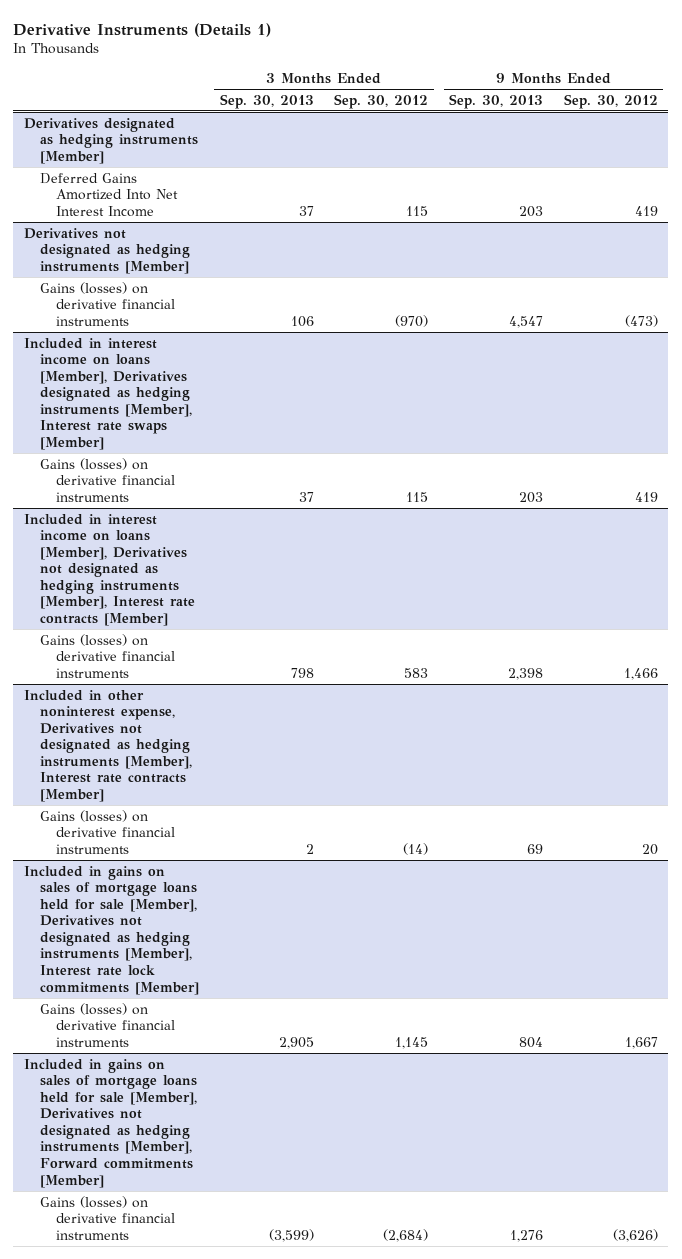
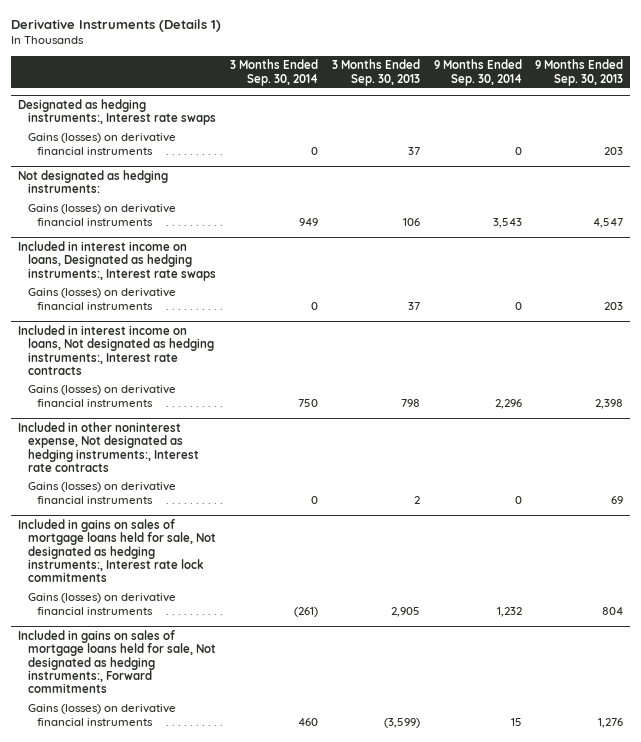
- | 3 Months Ended Sep. 30, 2013 | 3 Months Ended Sep. 30, 2012 | 9 Months Ended Sep. 30, 2013 | 9 Months Ended Sep. 30, 2012
+ | 3 Months Ended Sep. 30, 2014 | 3 Months Ended Sep. 30, 2013 | 9 Months Ended Sep. 30, 2014 | 9 Months Ended Sep. 30, 2013
- Derivatives designated as hedging instruments [Member]
- Deferred Gains Amortized Into Net Interest Income | 37 | 115 | 203 | 419
- Derivatives not designated as hedging instruments [Member]
+ Designated as hedging instruments:, Interest rate swaps
+ Gains (losses) on derivative financial instruments | 0 | 37 | 0 | 203
+ Not designated as hedging instruments:
- Included in interest income on loans [Member], Derivatives designated as hedging instruments [Member], Interest rate swaps [Member]
+ Included in interest income on loans, Designated as hedging instruments:, Interest rate swaps
- Included in interest income on loans [Member], Derivatives not designated as hedging instruments [Member], Interest rate contracts [Member]
+ Included in interest income on loans, Not designated as hedging instruments:, Interest rate contracts
- Included in other noninterest expense, Derivatives not designated as hedging instruments [Member], Interest rate contracts [Member]
+ Included in other noninterest expense, Not designated as hedging instruments:, Interest rate contracts
- Included in gains on sales of mortgage loans held for sale [Member], Derivatives not designated as hedging instruments [Member], Interest rate lock commitments [Member]
+ Included in gains on sales of mortgage loans held for sale, Not designated as hedging instruments:, Interest rate lock commitments
- Included in gains on sales of mortgage loans held for sale [Member], Derivatives not designated as hedging instruments [Member], Forward commitments [Member]
+ Included in gains on sales of mortgage loans held for sale, Not designated as hedging instruments:, Forward commitments

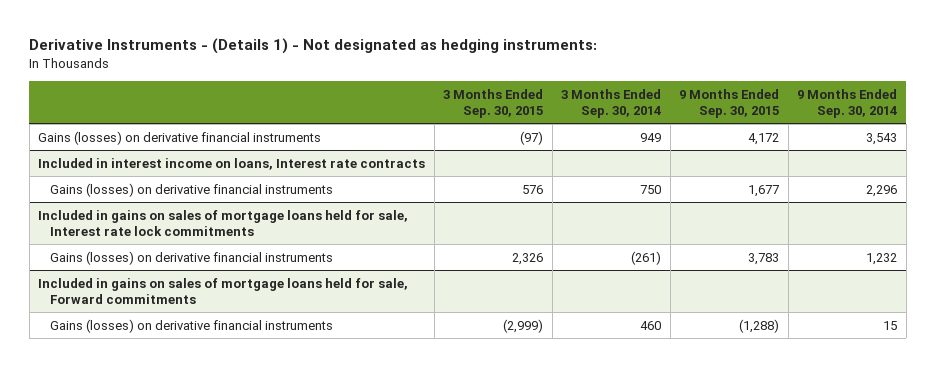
- Derivative Instruments (Details 1)
+ Derivative Instruments - (Details 1) - Not designated as hedging instruments:
- | 3 Months Ended Sep. 30, 2014 | 3 Months Ended Sep. 30, 2013 | 9 Months Ended Sep. 30, 2014 | 9 Months Ended Sep. 30, 2013
+ | 3 Months Ended Sep. 30, 2015 | 3 Months Ended Sep. 30, 2014 | 9 Months Ended Sep. 30, 2015 | 9 Months Ended Sep. 30, 2014
- Designated as hedging instruments:, Interest rate swaps
- Gains (losses) on derivative financial instruments | 0 | 37 | 0 | 203
- Not designated as hedging instruments:
- Included in interest income on loans, Designated as hedging instruments:, Interest rate swaps
- Gains (losses) on derivative financial instruments | 0 | 37 | 0 | 203
- Included in interest income on loans, Not designated as hedging instruments:, Interest rate contracts
+ Included in interest income on loans, Interest rate contracts
- Included in other noninterest expense, Not designated as hedging instruments:, Interest rate contracts
- Gains (losses) on derivative financial instruments | 0 | 2 | 0 | 69
- Included in gains on sales of mortgage loans held for sale, Not designated as hedging instruments:, Interest rate lock commitments
+ Included in gains on sales of mortgage loans held for sale, Interest rate lock commitments
- Included in gains on sales of mortgage loans held for sale, Not designated as hedging instruments:, Forward commitments
+ Included in gains on sales of mortgage loans held for sale, Forward commitments

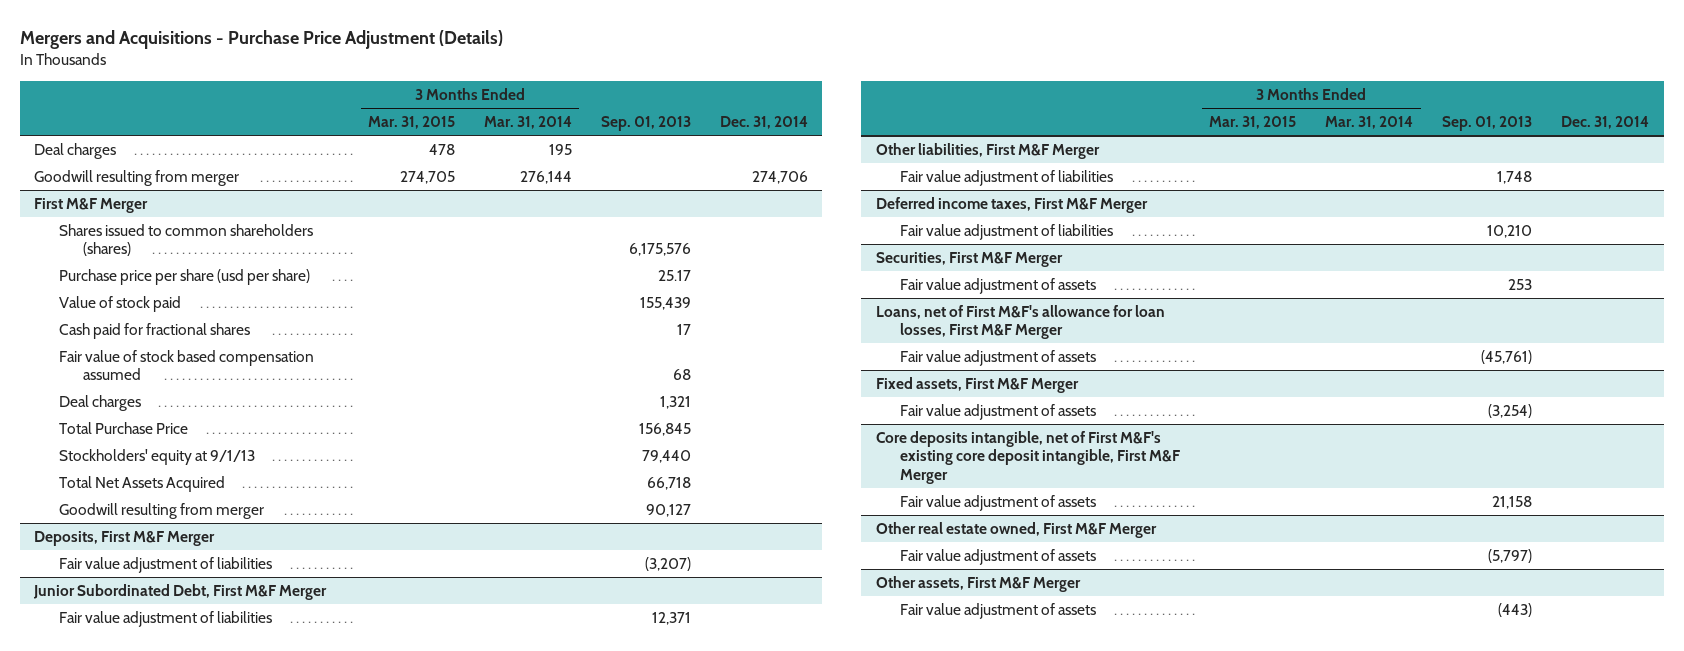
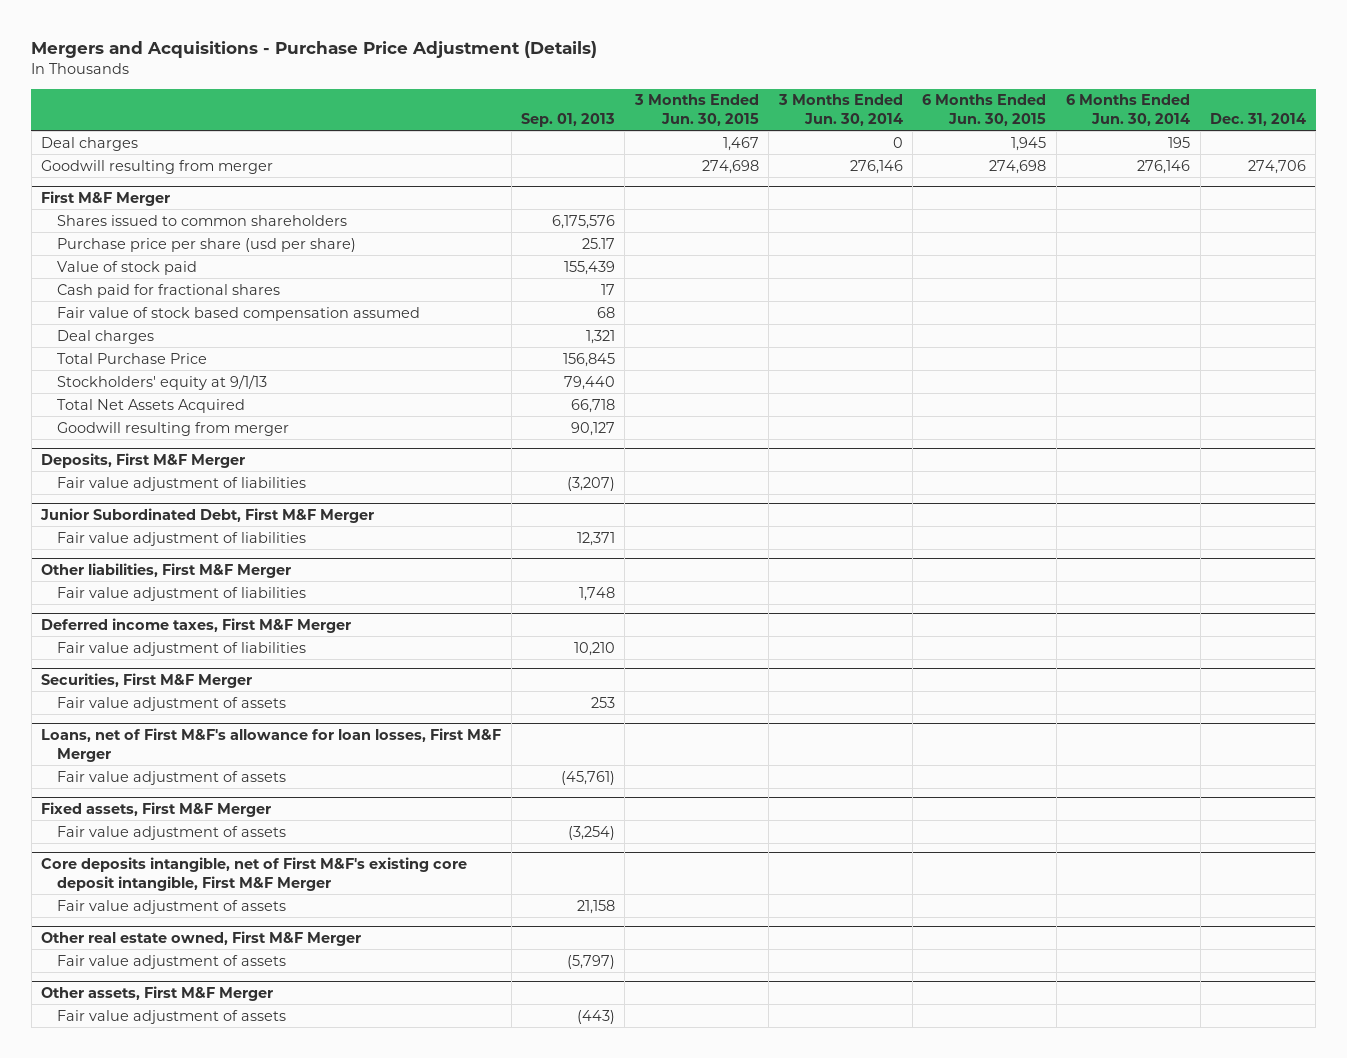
- | 3 Months Ended Mar. 31, 2015 | 3 Months Ended Mar. 31, 2014 | Sep. 01, 2013 | Dec. 31, 2014
+ | Sep. 01, 2013 | 3 Months Ended Jun. 30, 2015 | 3 Months Ended Jun. 30, 2014 | 6 Months Ended Jun. 30, 2015 | 6 Months Ended Jun. 30, 2014 | Dec. 31, 2014
@ First M&F Merger
- Shares issued to common shareholders (shares) | | | 6,175,576 |
+ Shares issued to common shareholders | 6,175,576 | | | | |

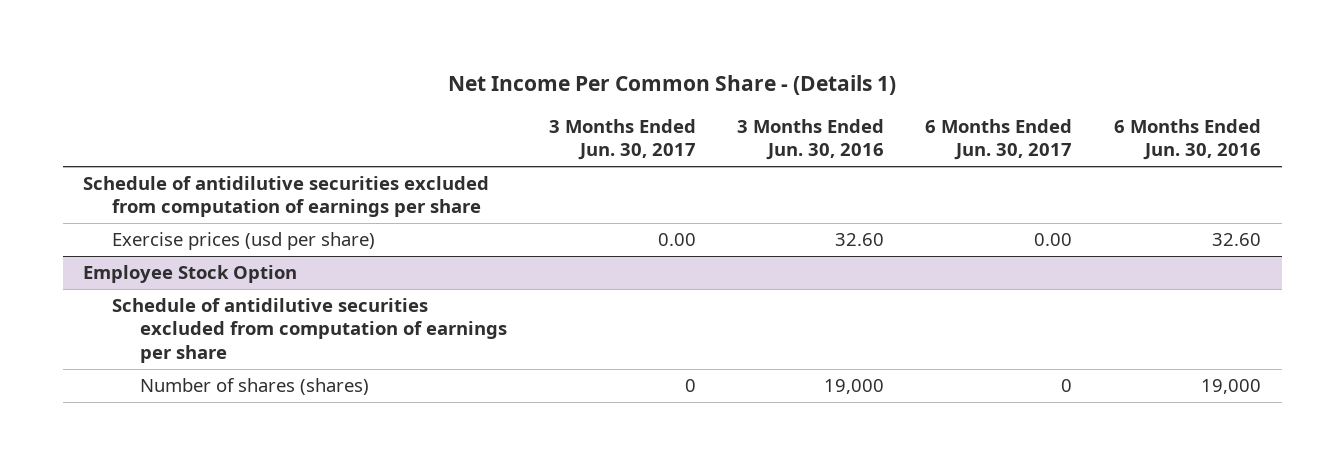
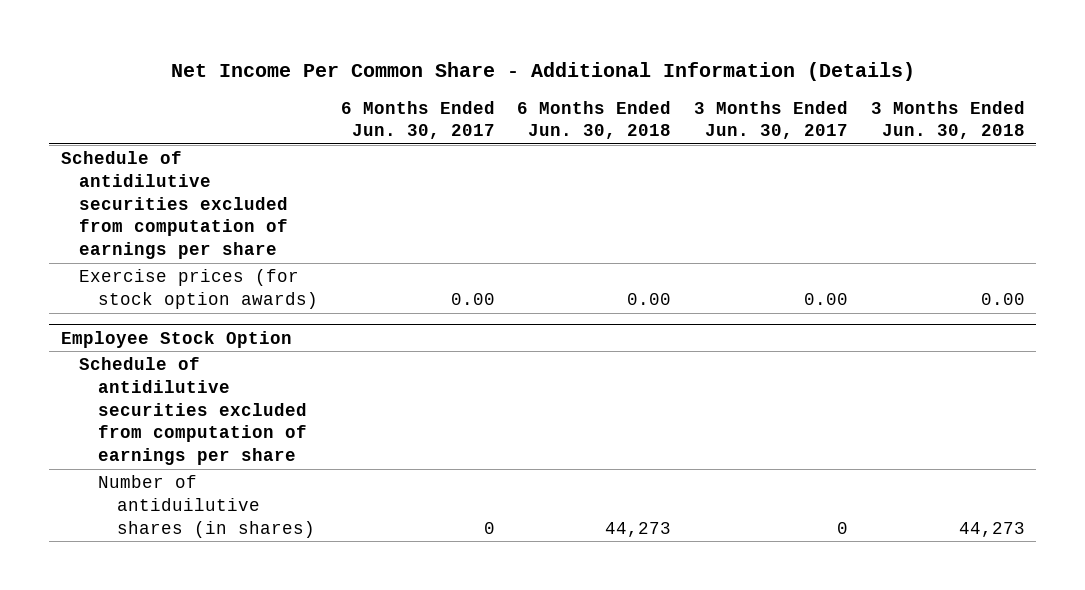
- Net Income Per Common Share - (Details 1)
+ Net Income Per Common Share - Additional Information (Details)
- | 3 Months Ended Jun. 30, 2017 | 3 Months Ended Jun. 30, 2016 | 6 Months Ended Jun. 30, 2017 | 6 Months Ended Jun. 30, 2016
+ | 6 Months Ended Jun. 30, 2017 | 6 Months Ended Jun. 30, 2018 | 3 Months Ended Jun. 30, 2017 | 3 Months Ended Jun. 30, 2018
- Exercise prices (usd per share) | 0.00 | 32.60 | 0.00 | 32.60
+ Exercise prices (for stock option awards) | 0.00 | 0.00 | 0.00 | 0.00
@ Employee Stock Option
- Number of shares (shares) | 0 | 19,000 | 0 | 19,000
+ Number of antiduilutive shares (in shares) | 0 | 44,273 | 0 | 44,273

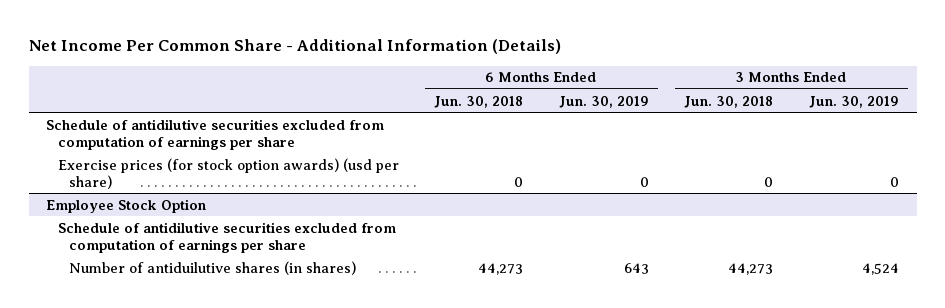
- | 6 Months Ended Jun. 30, 2017 | 6 Months Ended Jun. 30, 2018 | 3 Months Ended Jun. 30, 2017 | 3 Months Ended Jun. 30, 2018
+ | 6 Months Ended Jun. 30, 2018 | 6 Months Ended Jun. 30, 2019 | 3 Months Ended Jun. 30, 2018 | 3 Months Ended Jun. 30, 2019
- Exercise prices (for stock option awards) | 0.00 | 0.00 | 0.00 | 0.00
+ Exercise prices (for stock option awards) (usd per share) | 0 | 0 | 0 | 0

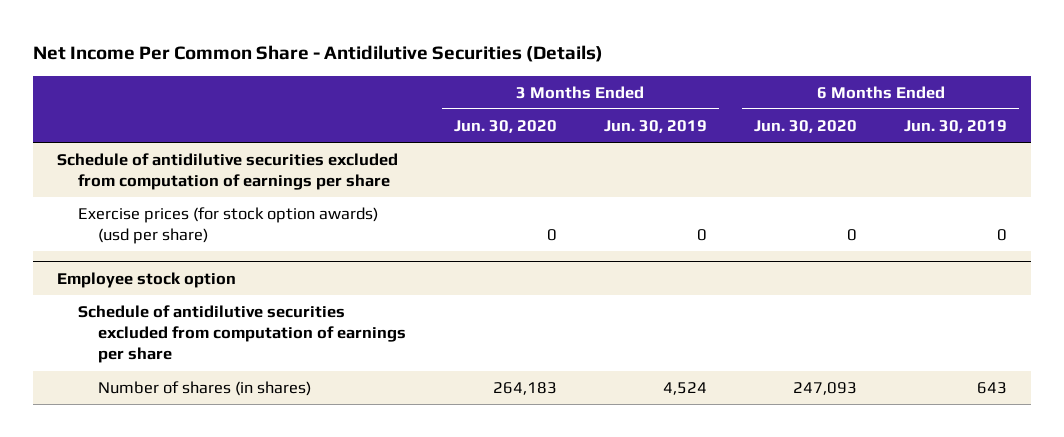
- Net Income Per Common Share - Additional Information (Details)
+ Net Income Per Common Share - Antidilutive Securities (Details)
- | 6 Months Ended Jun. 30, 2018 | 6 Months Ended Jun. 30, 2019 | 3 Months Ended Jun. 30, 2018 | 3 Months Ended Jun. 30, 2019
+ | 3 Months Ended Jun. 30, 2020 | 3 Months Ended Jun. 30, 2019 | 6 Months Ended Jun. 30, 2020 | 6 Months Ended Jun. 30, 2019
- Employee Stock Option
+ Employee stock option
- Number of antiduilutive shares (in shares) | 44,273 | 643 | 44,273 | 4,524
+ Number of shares (in shares) | 264,183 | 4,524 | 247,093 | 643

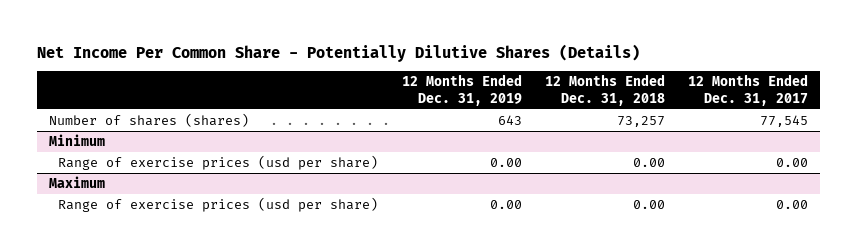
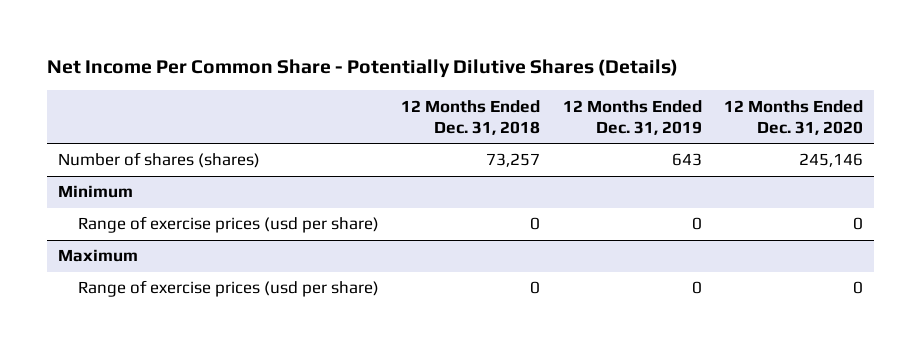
- | 12 Months Ended Dec. 31, 2019 | 12 Months Ended Dec. 31, 2018 | 12 Months Ended Dec. 31, 2017
+ | 12 Months Ended Dec. 31, 2018 | 12 Months Ended Dec. 31, 2019 | 12 Months Ended Dec. 31, 2020
@ Minimum
- Range of exercise prices (usd per share) | 0.00 | 0.00 | 0.00
+ Range of exercise prices (usd per share) | 0 | 0 | 0
@ Maximum
- Range of exercise prices (usd per share) | 0.00 | 0.00 | 0.00
+ Range of exercise prices (usd per share) | 0 | 0 | 0

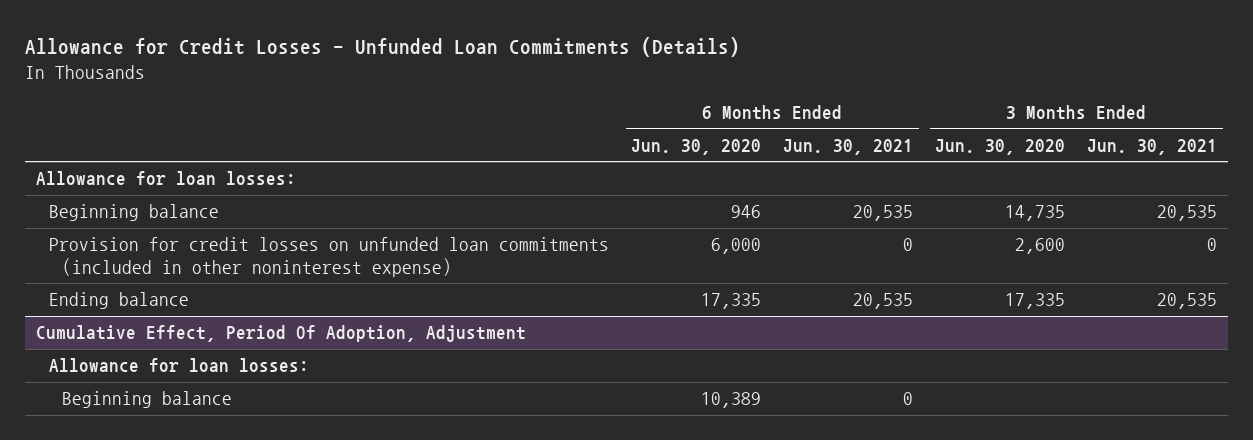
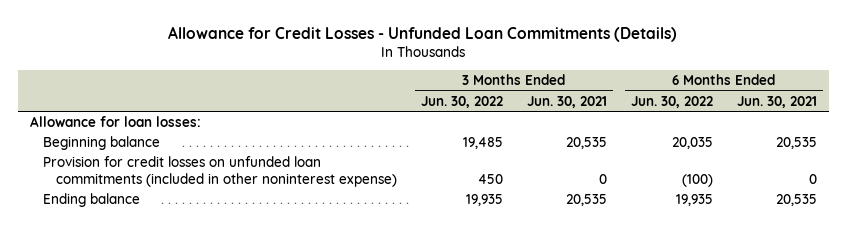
- | 6 Months Ended Jun. 30, 2020 | 6 Months Ended Jun. 30, 2021 | 3 Months Ended Jun. 30, 2020 | 3 Months Ended Jun. 30, 2021
+ | 3 Months Ended Jun. 30, 2022 | 3 Months Ended Jun. 30, 2021 | 6 Months Ended Jun. 30, 2022 | 6 Months Ended Jun. 30, 2021
- Cumulative Effect, Period Of Adoption, Adjustment
- Allowance for loan losses:
- Beginning balance | 10,389 | 0 | |

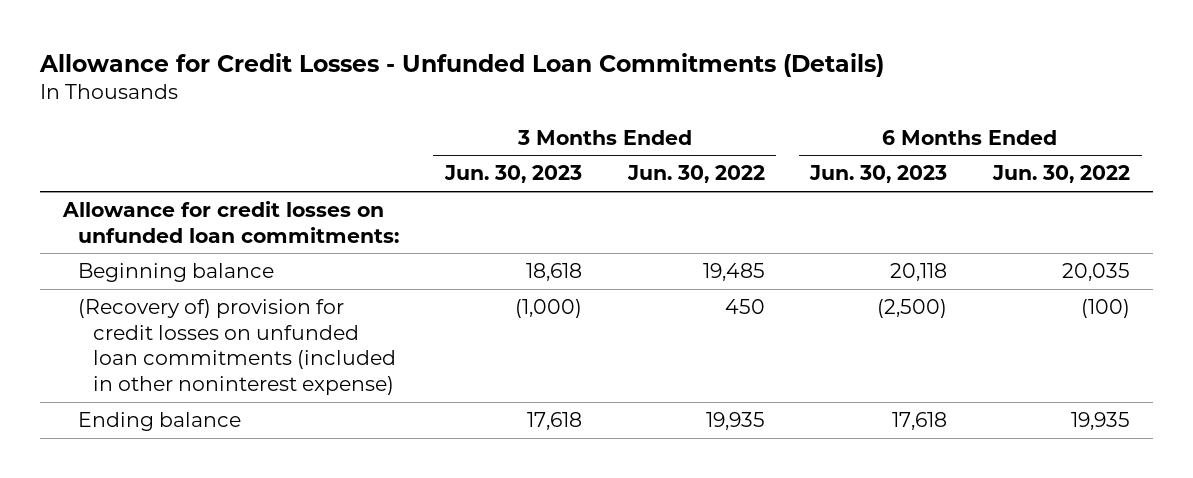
- | 3 Months Ended Jun. 30, 2022 | 3 Months Ended Jun. 30, 2021 | 6 Months Ended Jun. 30, 2022 | 6 Months Ended Jun. 30, 2021
+ | 3 Months Ended Jun. 30, 2023 | 3 Months Ended Jun. 30, 2022 | 6 Months Ended Jun. 30, 2023 | 6 Months Ended Jun. 30, 2022
- Allowance for loan losses:
+ Allowance for credit losses on unfunded loan commitments:
- Provision for credit losses on unfunded loan commitments (included in other noninterest expense) | 450 | 0 | (100) | 0
+ (Recovery of) provision for credit losses on unfunded loan commitments (included in other noninterest expense) | (1,000) | 450 | (2,500) | (100)

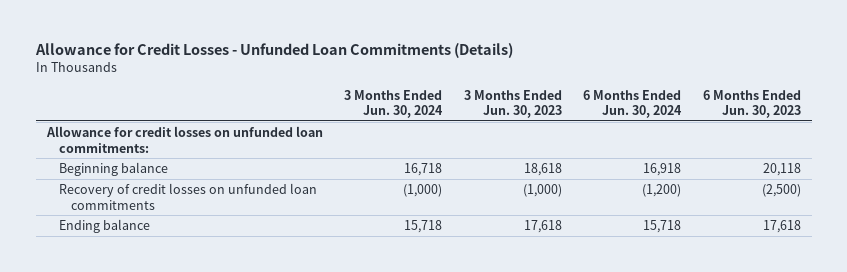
- | 3 Months Ended Jun. 30, 2023 | 3 Months Ended Jun. 30, 2022 | 6 Months Ended Jun. 30, 2023 | 6 Months Ended Jun. 30, 2022
+ | 3 Months Ended Jun. 30, 2024 | 3 Months Ended Jun. 30, 2023 | 6 Months Ended Jun. 30, 2024 | 6 Months Ended Jun. 30, 2023
- (Recovery of) provision for credit losses on unfunded loan commitments (included in other noninterest expense) | (1,000) | 450 | (2,500) | (100)
+ Recovery of credit losses on unfunded loan commitments | (1,000) | (1,000) | (1,200) | (2,500)

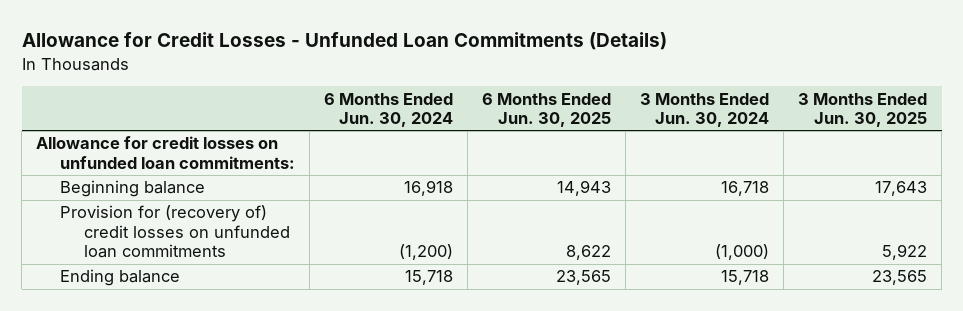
- | 3 Months Ended Jun. 30, 2024 | 3 Months Ended Jun. 30, 2023 | 6 Months Ended Jun. 30, 2024 | 6 Months Ended Jun. 30, 2023
+ | 6 Months Ended Jun. 30, 2024 | 6 Months Ended Jun. 30, 2025 | 3 Months Ended Jun. 30, 2024 | 3 Months Ended Jun. 30, 2025
- Recovery of credit losses on unfunded loan commitments | (1,000) | (1,000) | (1,200) | (2,500)
+ Provision for (recovery of) credit losses on unfunded loan commitments | (1,200) | 8,622 | (1,000) | 5,922

